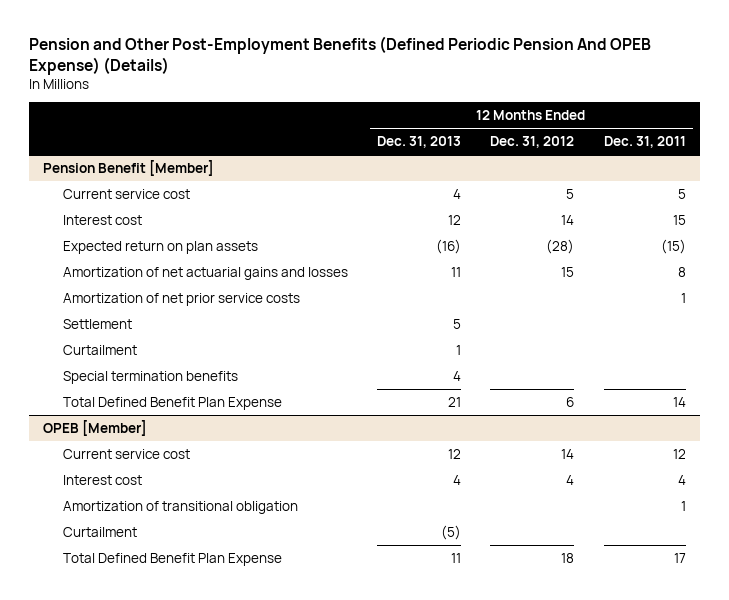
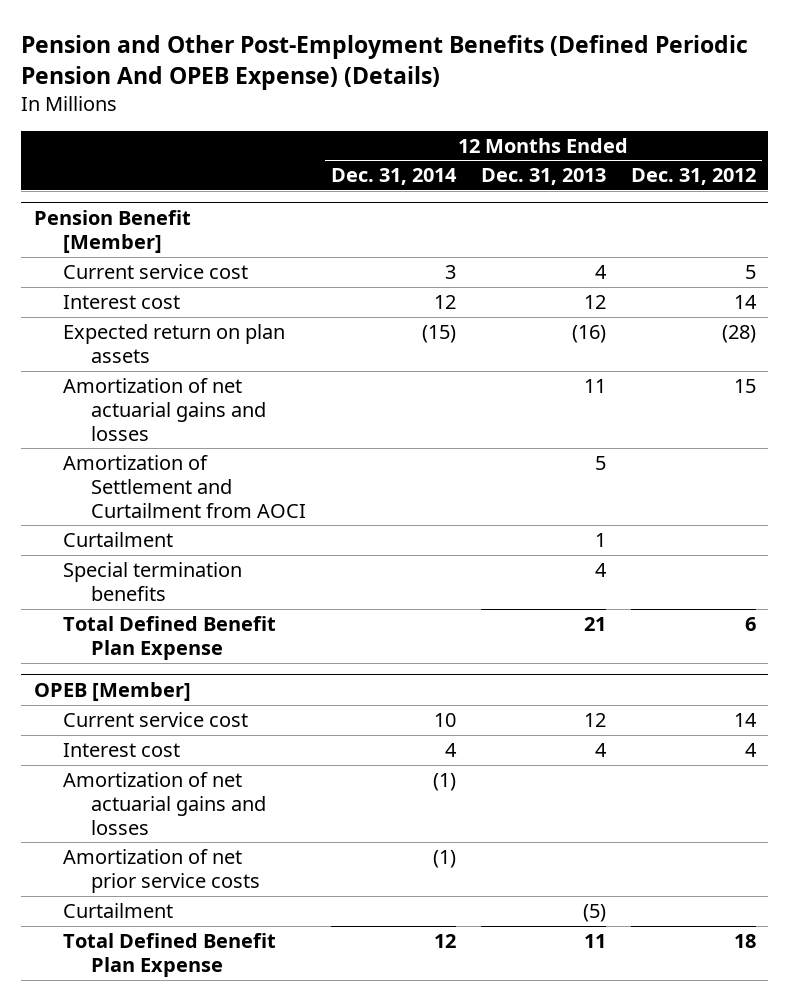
- | 12 Months Ended Dec. 31, 2013 | 12 Months Ended Dec. 31, 2012 | 12 Months Ended Dec. 31, 2011
+ | 12 Months Ended Dec. 31, 2014 | 12 Months Ended Dec. 31, 2013 | 12 Months Ended Dec. 31, 2012
@ Pension Benefit [Member]
- Amortization of net prior service costs | | | 1
- Settlement | 5 | |
+ Amortization of Settlement and Curtailment from AOCI | | 5 |
@ OPEB [Member]
- Amortization of transitional obligation | | | 1
+ Amortization of net actuarial gains and losses | (1) | |
+ Amortization of net prior service costs | (1) | |

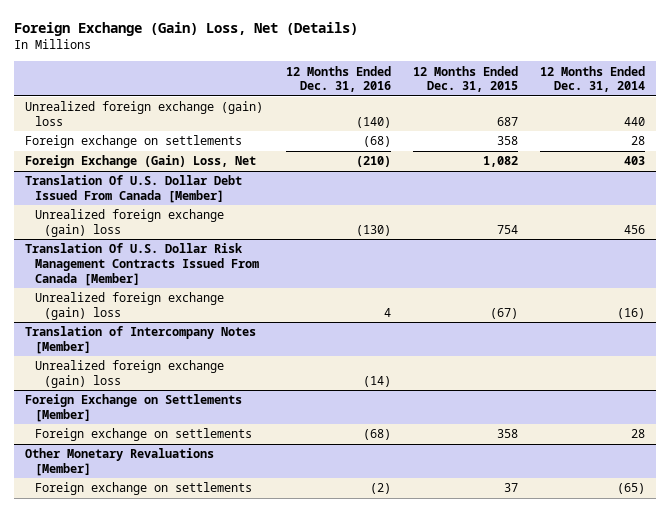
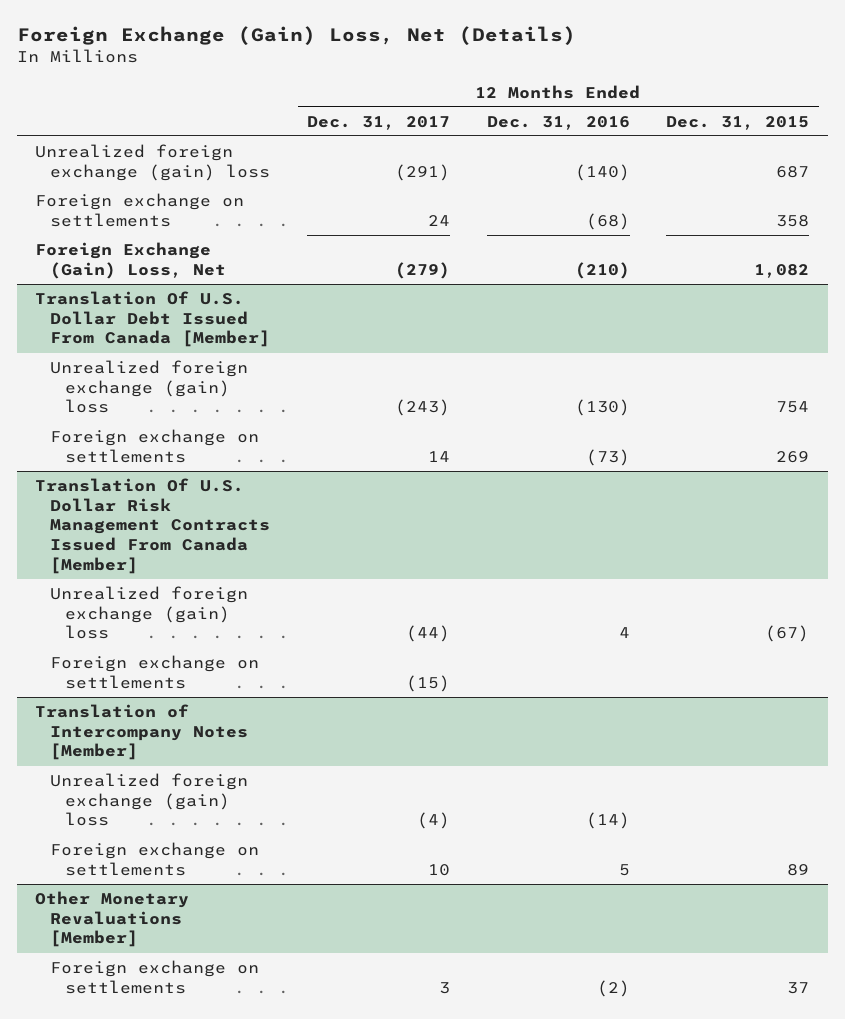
- | 12 Months Ended Dec. 31, 2016 | 12 Months Ended Dec. 31, 2015 | 12 Months Ended Dec. 31, 2014
+ | 12 Months Ended Dec. 31, 2017 | 12 Months Ended Dec. 31, 2016 | 12 Months Ended Dec. 31, 2015
@ Translation Of U.S. Dollar Debt Issued From Canada [Member]
+ Foreign exchange on settlements | 14 | (73) | 269
@ Translation Of U.S. Dollar Risk Management Contracts Issued From Canada [Member]
+ Foreign exchange on settlements | (15) | |
- Foreign Exchange on Settlements [Member]
- Foreign exchange on settlements | (68) | 358 | 28
@ Translation of Intercompany Notes [Member]
+ Foreign exchange on settlements | 10 | 5 | 89

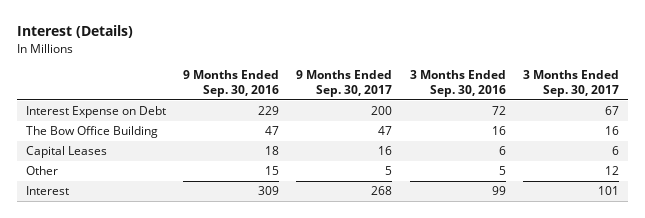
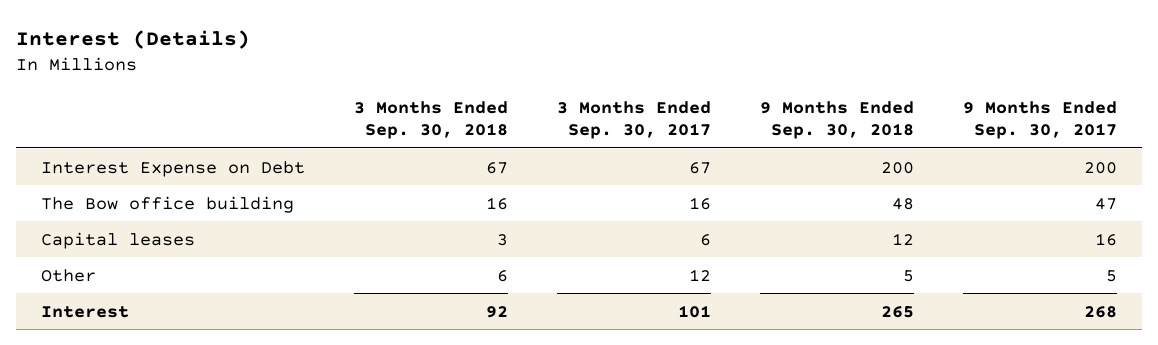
- | 9 Months Ended Sep. 30, 2016 | 9 Months Ended Sep. 30, 2017 | 3 Months Ended Sep. 30, 2016 | 3 Months Ended Sep. 30, 2017
+ | 3 Months Ended Sep. 30, 2018 | 3 Months Ended Sep. 30, 2017 | 9 Months Ended Sep. 30, 2018 | 9 Months Ended Sep. 30, 2017
- The Bow Office Building | 47 | 47 | 16 | 16
- Capital Leases | 18 | 16 | 6 | 6
+ The Bow office building | 16 | 16 | 48 | 47
+ Capital leases | 3 | 6 | 12 | 16

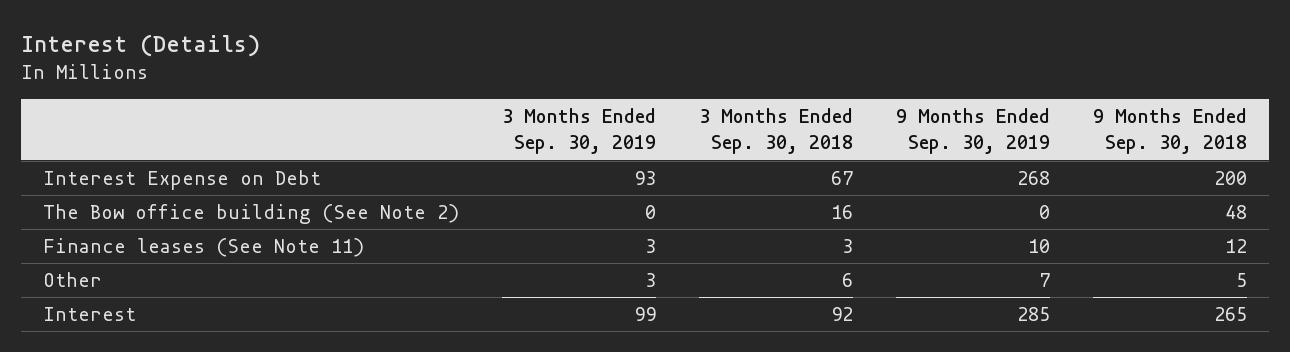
- | 3 Months Ended Sep. 30, 2018 | 3 Months Ended Sep. 30, 2017 | 9 Months Ended Sep. 30, 2018 | 9 Months Ended Sep. 30, 2017
+ | 3 Months Ended Sep. 30, 2019 | 3 Months Ended Sep. 30, 2018 | 9 Months Ended Sep. 30, 2019 | 9 Months Ended Sep. 30, 2018
- The Bow office building | 16 | 16 | 48 | 47
- Capital leases | 3 | 6 | 12 | 16
+ The Bow office building (See Note 2) | 0 | 16 | 0 | 48
+ Finance leases (See Note 11) | 3 | 3 | 10 | 12

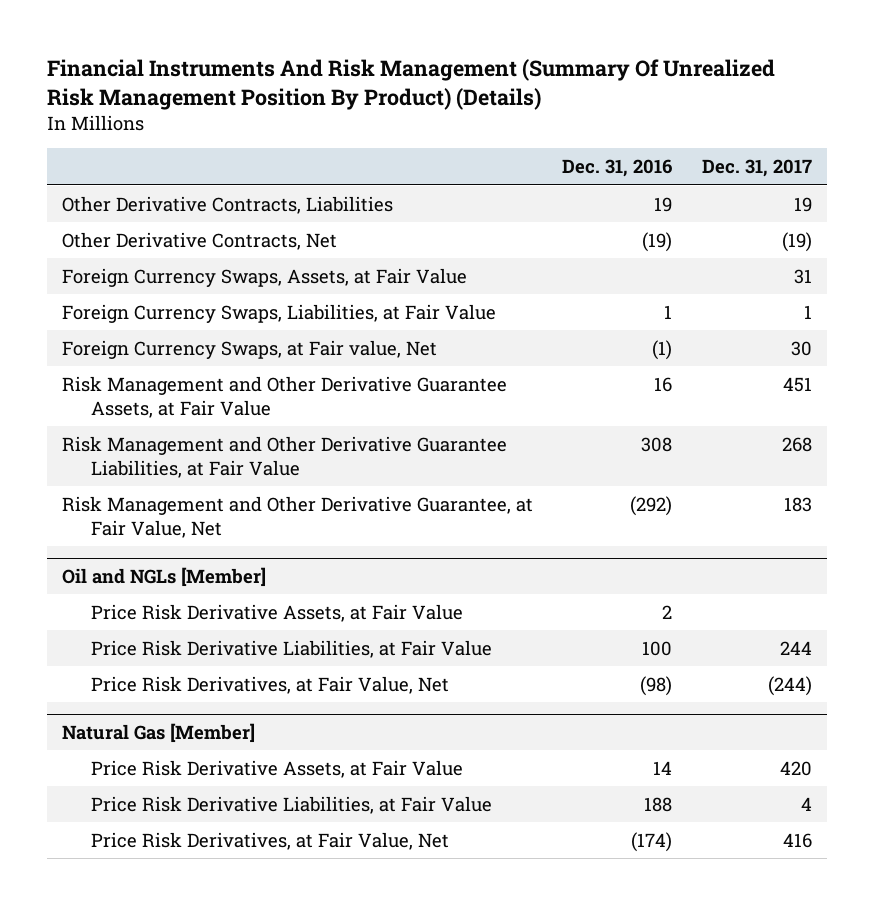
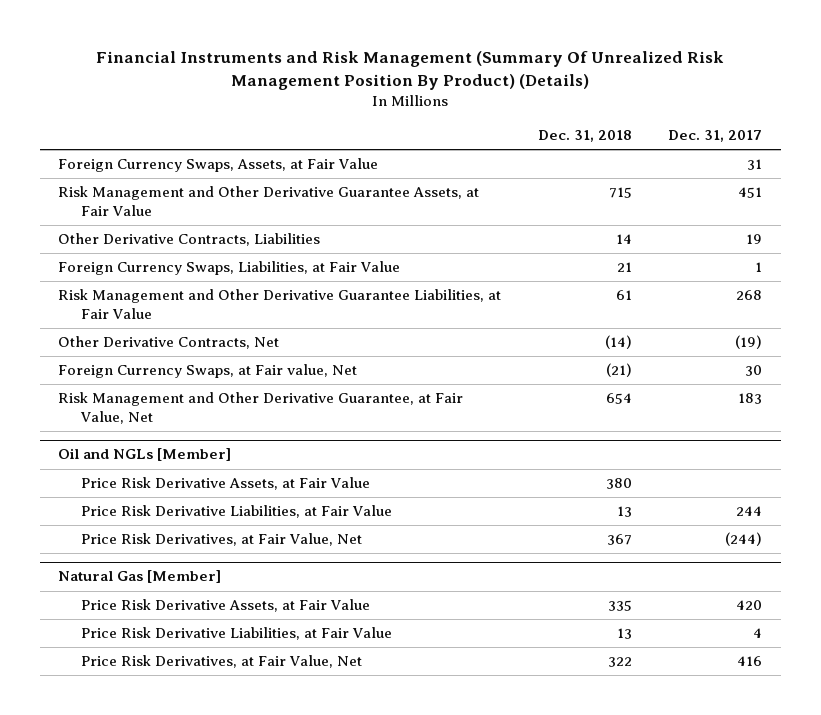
- Financial Instruments And Risk Management (Summary Of Unrealized Risk Management Position By Product) (Details)
+ Financial Instruments and Risk Management (Summary Of Unrealized Risk Management Position By Product) (Details)
- | Dec. 31, 2016 | Dec. 31, 2017
+ | Dec. 31, 2018 | Dec. 31, 2017
moved down: Other Derivative Contracts, Liabilities | 14 | 19
moved down: Foreign Currency Swaps, Liabilities, at Fair Value | 21 | 1
moved down: Other Derivative Contracts, Net | (14) | (19)
moved down: Foreign Currency Swaps, at Fair value, Net | (21) | 30

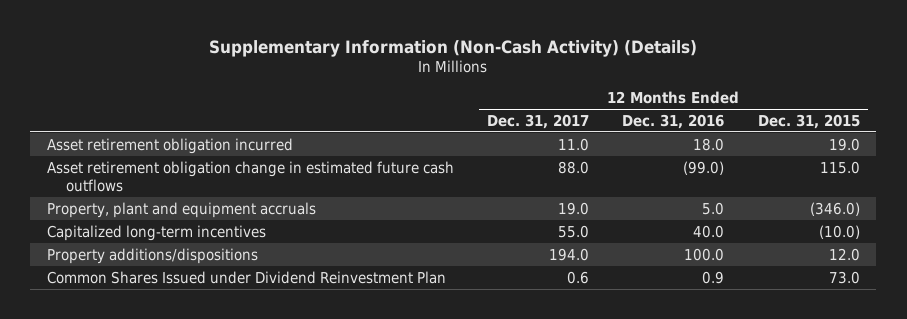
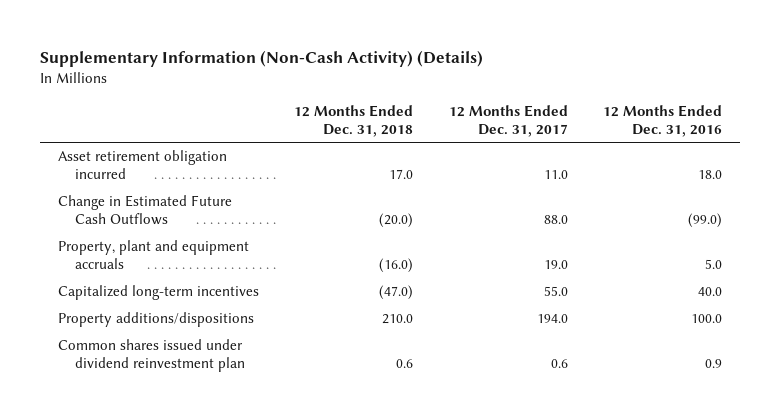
- | 12 Months Ended Dec. 31, 2017 | 12 Months Ended Dec. 31, 2016 | 12 Months Ended Dec. 31, 2015
+ | 12 Months Ended Dec. 31, 2018 | 12 Months Ended Dec. 31, 2017 | 12 Months Ended Dec. 31, 2016
- Asset retirement obligation change in estimated future cash outflows | 88.0 | (99.0) | 115.0
+ Change in Estimated Future Cash Outflows | (20.0) | 88.0 | (99.0)
- Common Shares Issued under Dividend Reinvestment Plan | 0.6 | 0.9 | 73.0
+ Common shares issued under dividend reinvestment plan | 0.6 | 0.6 | 0.9

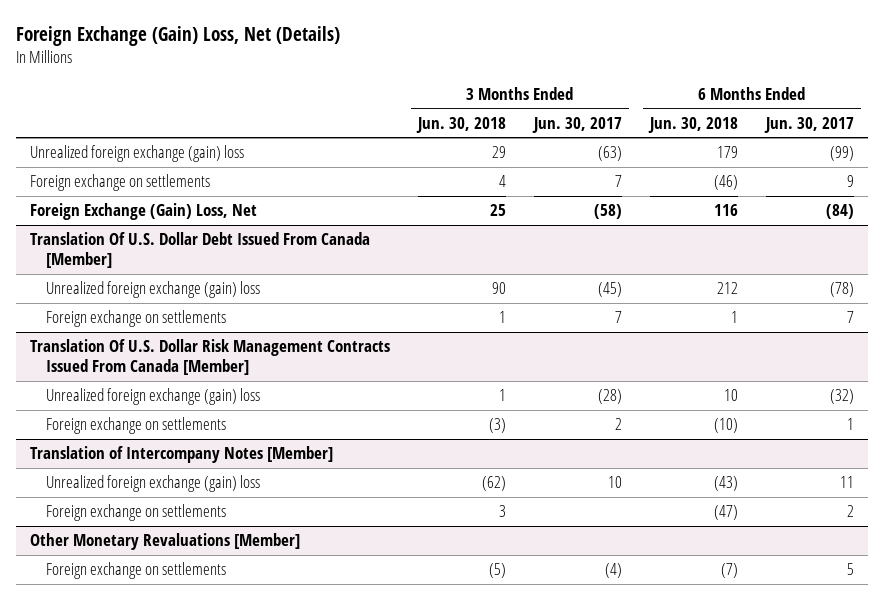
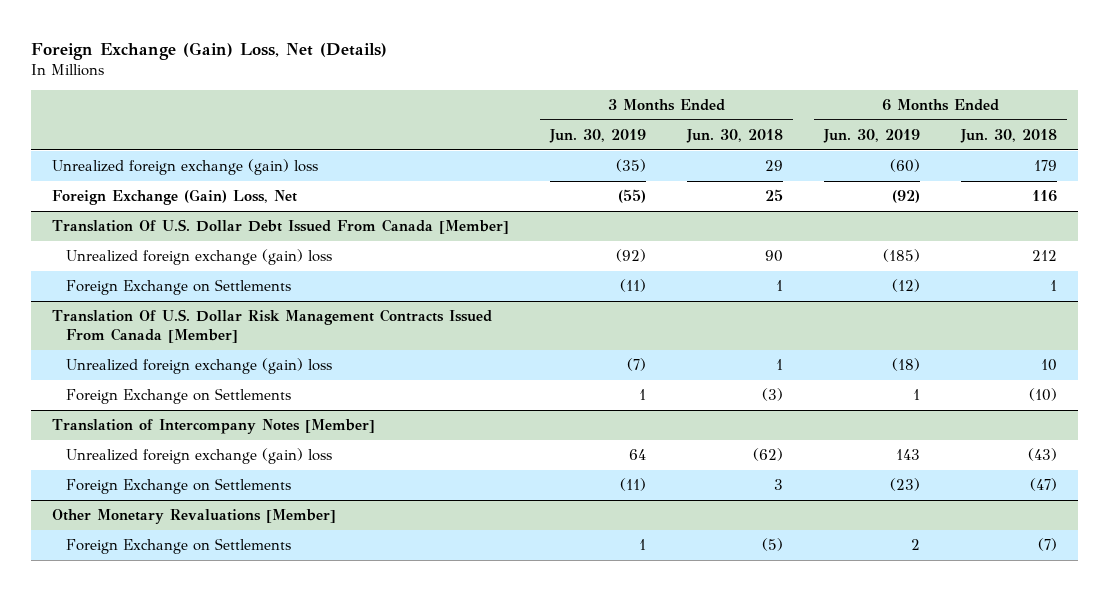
- | 3 Months Ended Jun. 30, 2018 | 3 Months Ended Jun. 30, 2017 | 6 Months Ended Jun. 30, 2018 | 6 Months Ended Jun. 30, 2017
+ | 3 Months Ended Jun. 30, 2019 | 3 Months Ended Jun. 30, 2018 | 6 Months Ended Jun. 30, 2019 | 6 Months Ended Jun. 30, 2018
- Foreign exchange on settlements | 4 | 7 | (46) | 9
@ Translation Of U.S. Dollar Debt Issued From Canada [Member]
- Foreign exchange on settlements | 1 | 7 | 1 | 7
+ Foreign Exchange on Settlements | (11) | 1 | (12) | 1
@ Translation Of U.S. Dollar Risk Management Contracts Issued From Canada [Member]
- Foreign exchange on settlements | (3) | 2 | (10) | 1
+ Foreign Exchange on Settlements | 1 | (3) | 1 | (10)
@ Translation of Intercompany Notes [Member]
- Foreign exchange on settlements | 3 | | (47) | 2
+ Foreign Exchange on Settlements | (11) | 3 | (23) | (47)
@ Other Monetary Revaluations [Member]
- Foreign exchange on settlements | (5) | (4) | (7) | 5
+ Foreign Exchange on Settlements | 1 | (5) | 2 | (7)

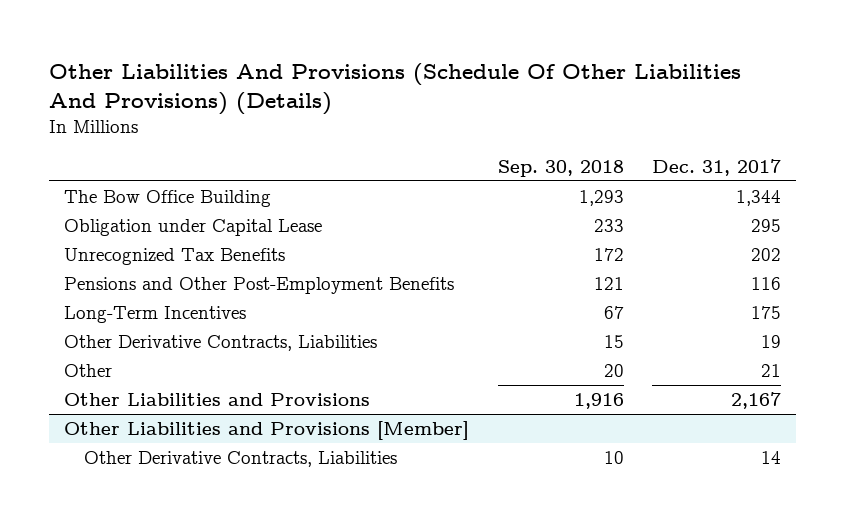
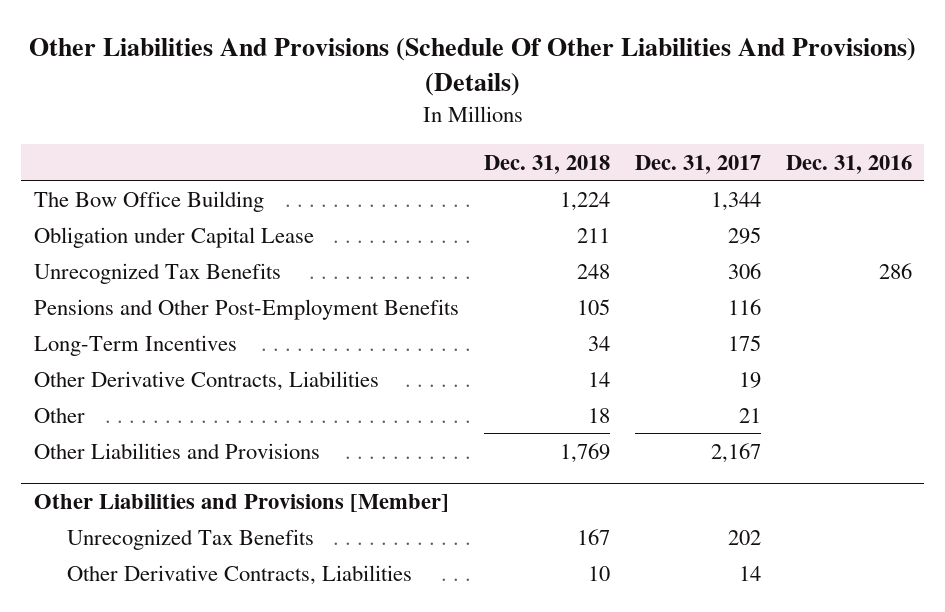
- | Sep. 30, 2018 | Dec. 31, 2017
+ | Dec. 31, 2018 | Dec. 31, 2017 | Dec. 31, 2016
- Unrecognized Tax Benefits | 172 | 202
+ Unrecognized Tax Benefits | 248 | 306 | 286
@ Other Liabilities and Provisions [Member]
+ Unrecognized Tax Benefits | 167 | 202 |

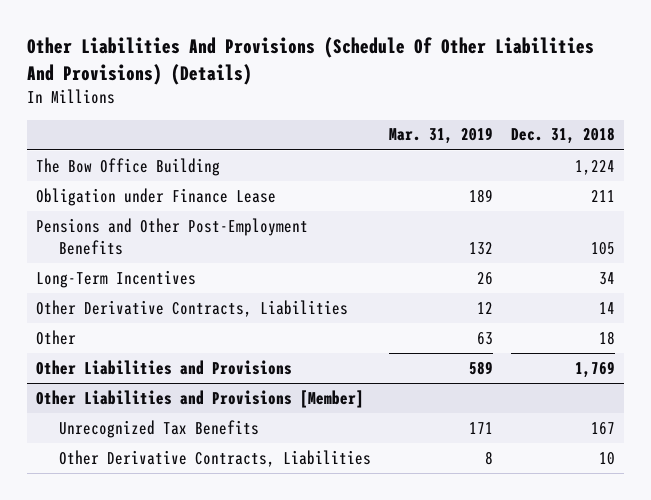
- | Dec. 31, 2018 | Dec. 31, 2017 | Dec. 31, 2016
+ | Mar. 31, 2019 | Dec. 31, 2018
- Obligation under Capital Lease | 211 | 295 |
- Unrecognized Tax Benefits | 248 | 306 | 286
+ Obligation under Finance Lease | 189 | 211

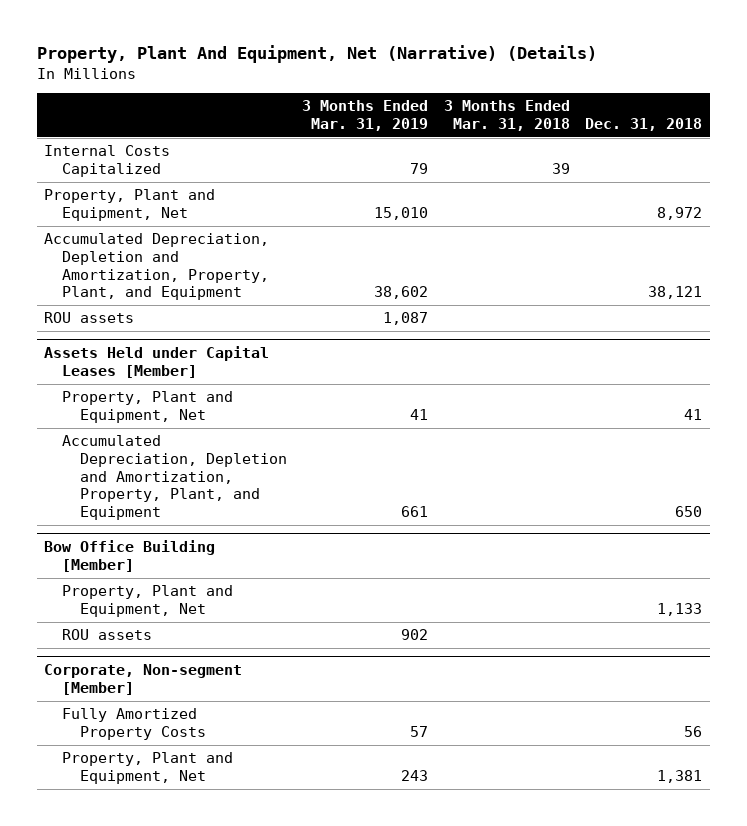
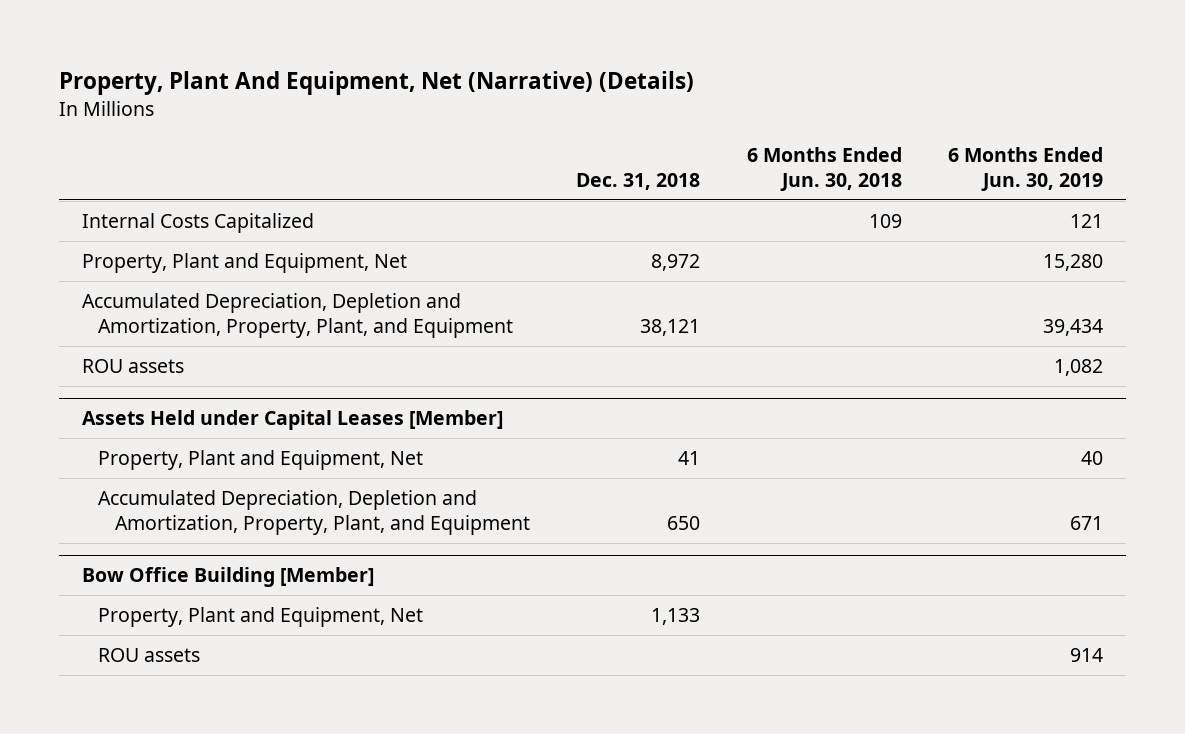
- | 3 Months Ended Mar. 31, 2019 | 3 Months Ended Mar. 31, 2018 | Dec. 31, 2018
+ | Dec. 31, 2018 | 6 Months Ended Jun. 30, 2018 | 6 Months Ended Jun. 30, 2019
- Corporate, Non-segment [Member]
- Fully Amortized Property Costs | 57 | | 56
- Property, Plant and Equipment, Net | 243 | | 1,381

